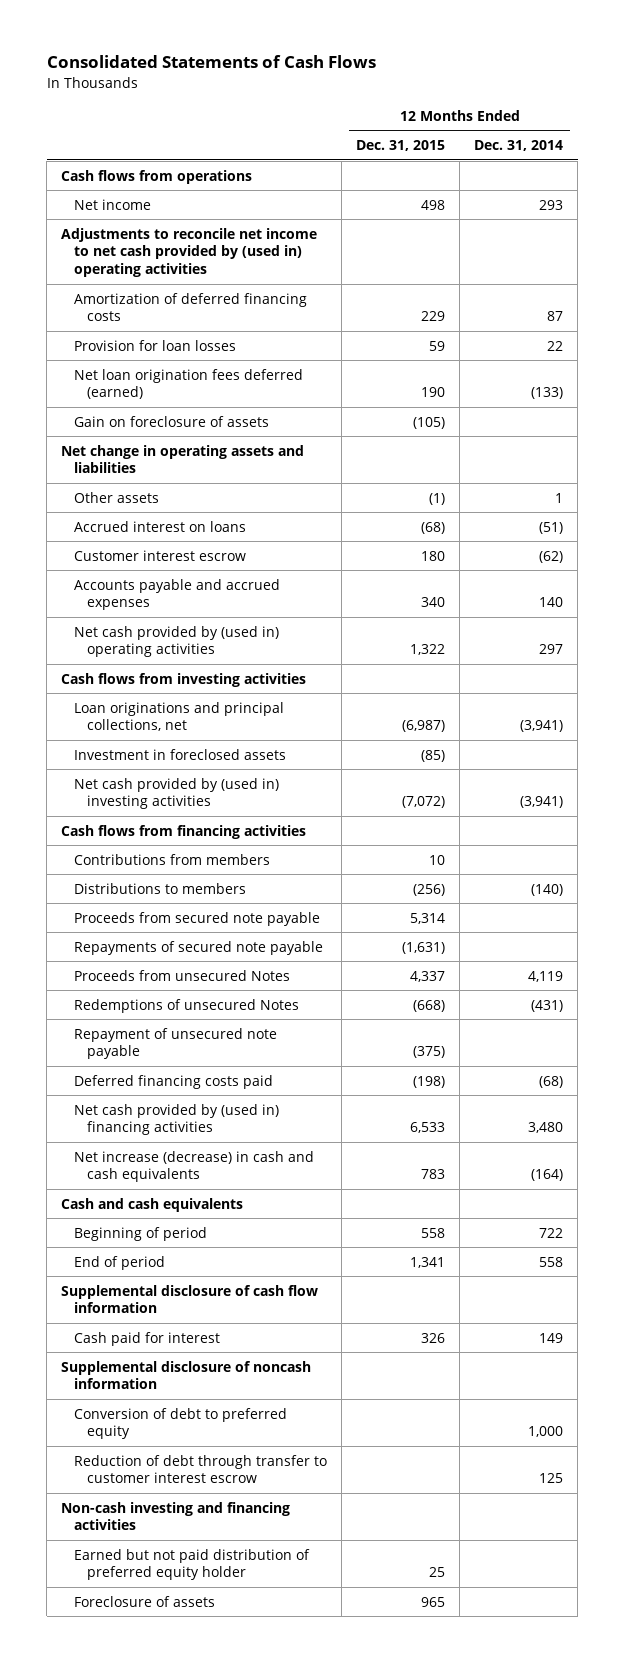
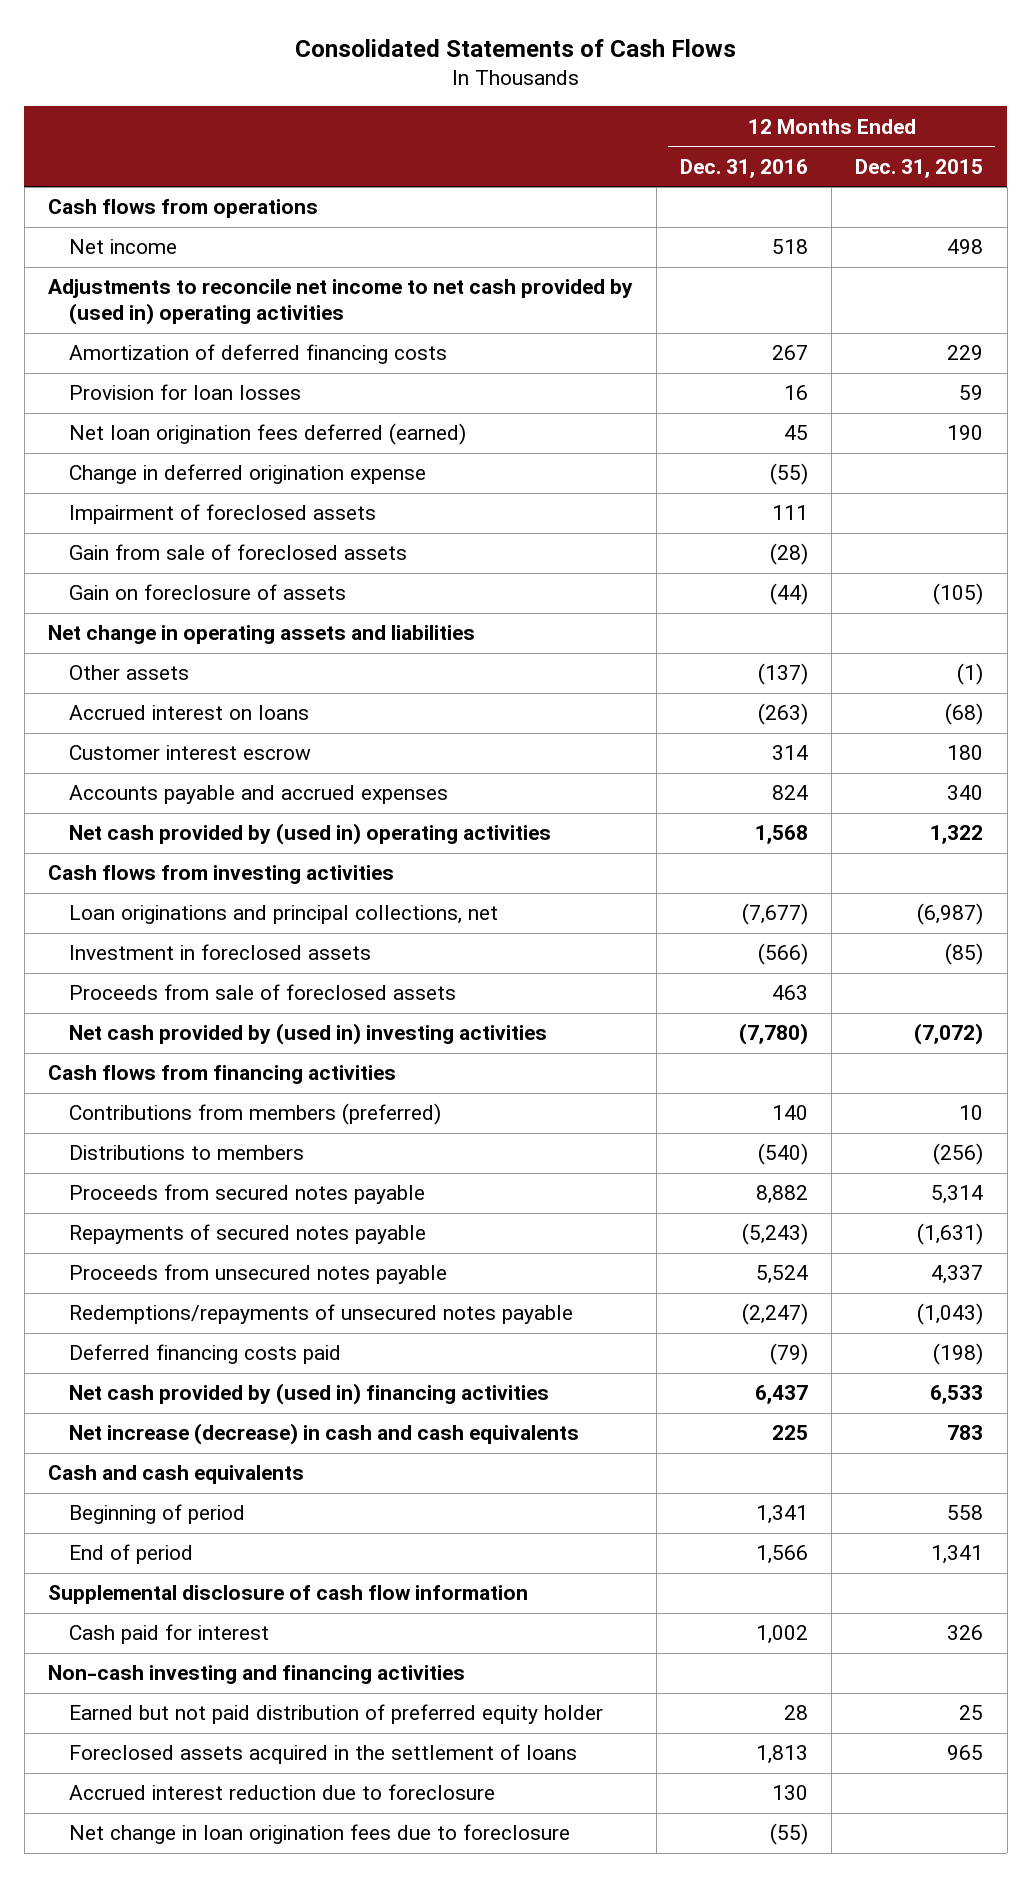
- | 12 Months Ended Dec. 31, 2015 | 12 Months Ended Dec. 31, 2014
+ | 12 Months Ended Dec. 31, 2016 | 12 Months Ended Dec. 31, 2015
+ Change in deferred origination expense | (55) |
+ Impairment of foreclosed assets | 111 |
+ Gain from sale of foreclosed assets | (28) |
+ Proceeds from sale of foreclosed assets | 463 |
- Contributions from members | 10 |
+ Contributions from members (preferred) | 140 | 10
- Proceeds from secured note payable | 5,314 |
- Repayments of secured note payable | (1,631) |
- Proceeds from unsecured Notes | 4,337 | 4,119
- Redemptions of unsecured Notes | (668) | (431)
- Repayment of unsecured note payable | (375) |
+ Proceeds from secured notes payable | 8,882 | 5,314
+ Repayments of secured notes payable | (5,243) | (1,631)
+ Proceeds from unsecured notes payable | 5,524 | 4,337
+ Redemptions/repayments of unsecured notes payable | (2,247) | (1,043)
- Supplemental disclosure of noncash information
- Conversion of debt to preferred equity | | 1,000
- Reduction of debt through transfer to customer interest escrow | | 125
- Foreclosure of assets | 965 |
+ Foreclosed assets acquired in the settlement of loans | 1,813 | 965
+ Accrued interest reduction due to foreclosure | 130 |
+ Net change in loan origination fees due to foreclosure | (55) |

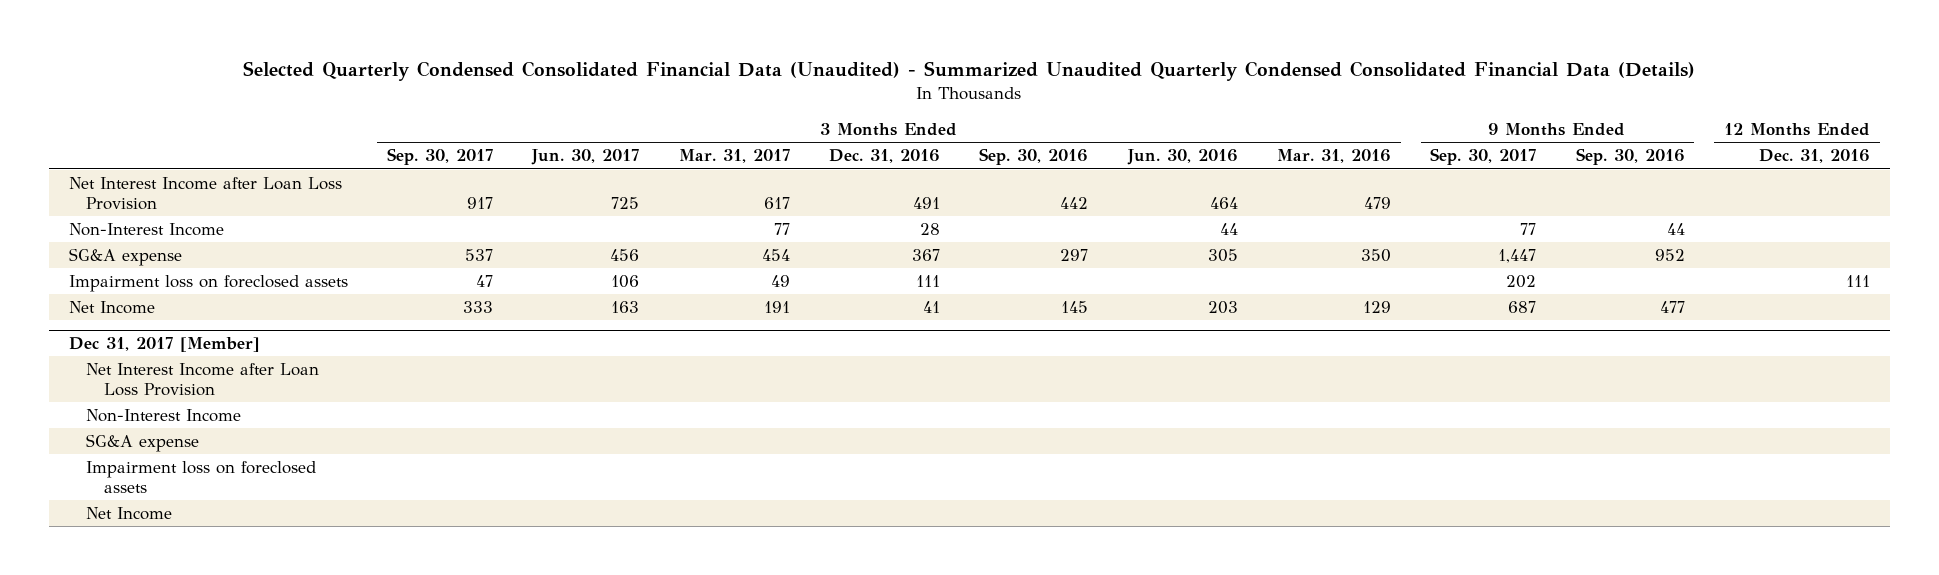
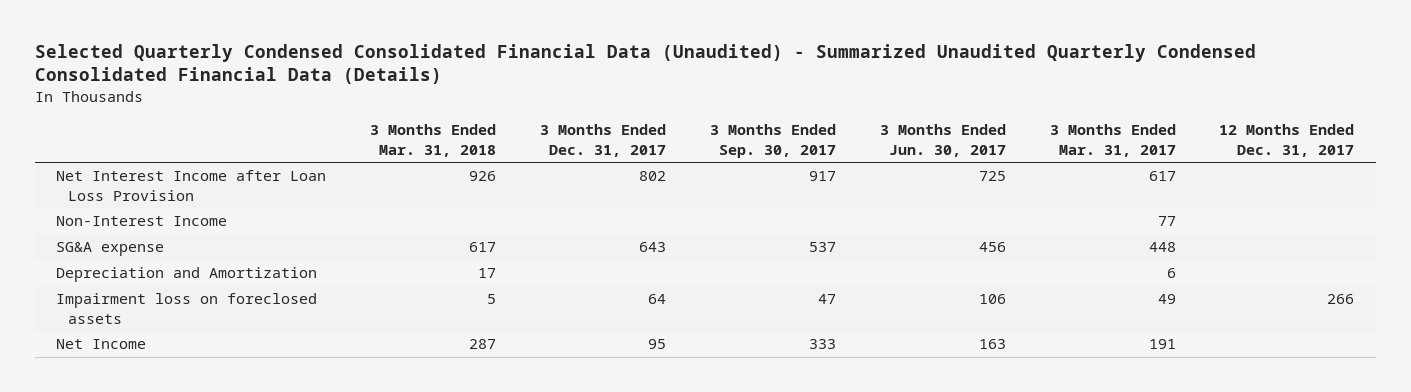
- | 3 Months Ended Sep. 30, 2017 | 3 Months Ended Jun. 30, 2017 | 3 Months Ended Mar. 31, 2017 | 3 Months Ended Dec. 31, 2016 | 3 Months Ended Sep. 30, 2016 | 3 Months Ended Jun. 30, 2016 | 3 Months Ended Mar. 31, 2016 | 9 Months Ended Sep. 30, 2017 | 9 Months Ended Sep. 30, 2016 | 12 Months Ended Dec. 31, 2016
+ | 3 Months Ended Mar. 31, 2018 | 3 Months Ended Dec. 31, 2017 | 3 Months Ended Sep. 30, 2017 | 3 Months Ended Jun. 30, 2017 | 3 Months Ended Mar. 31, 2017 | 12 Months Ended Dec. 31, 2017
- SG&A expense | 537 | 456 | 454 | 367 | 297 | 305 | 350 | 1,447 | 952 |
+ SG&A expense | 617 | 643 | 537 | 456 | 448 |
+ Depreciation and Amortization | 17 | | | | 6 |
- Dec 31, 2017 [Member]
- Net Interest Income after Loan Loss Provision
- Non-Interest Income
- SG&A expense
- Impairment loss on foreclosed assets
- Net Income

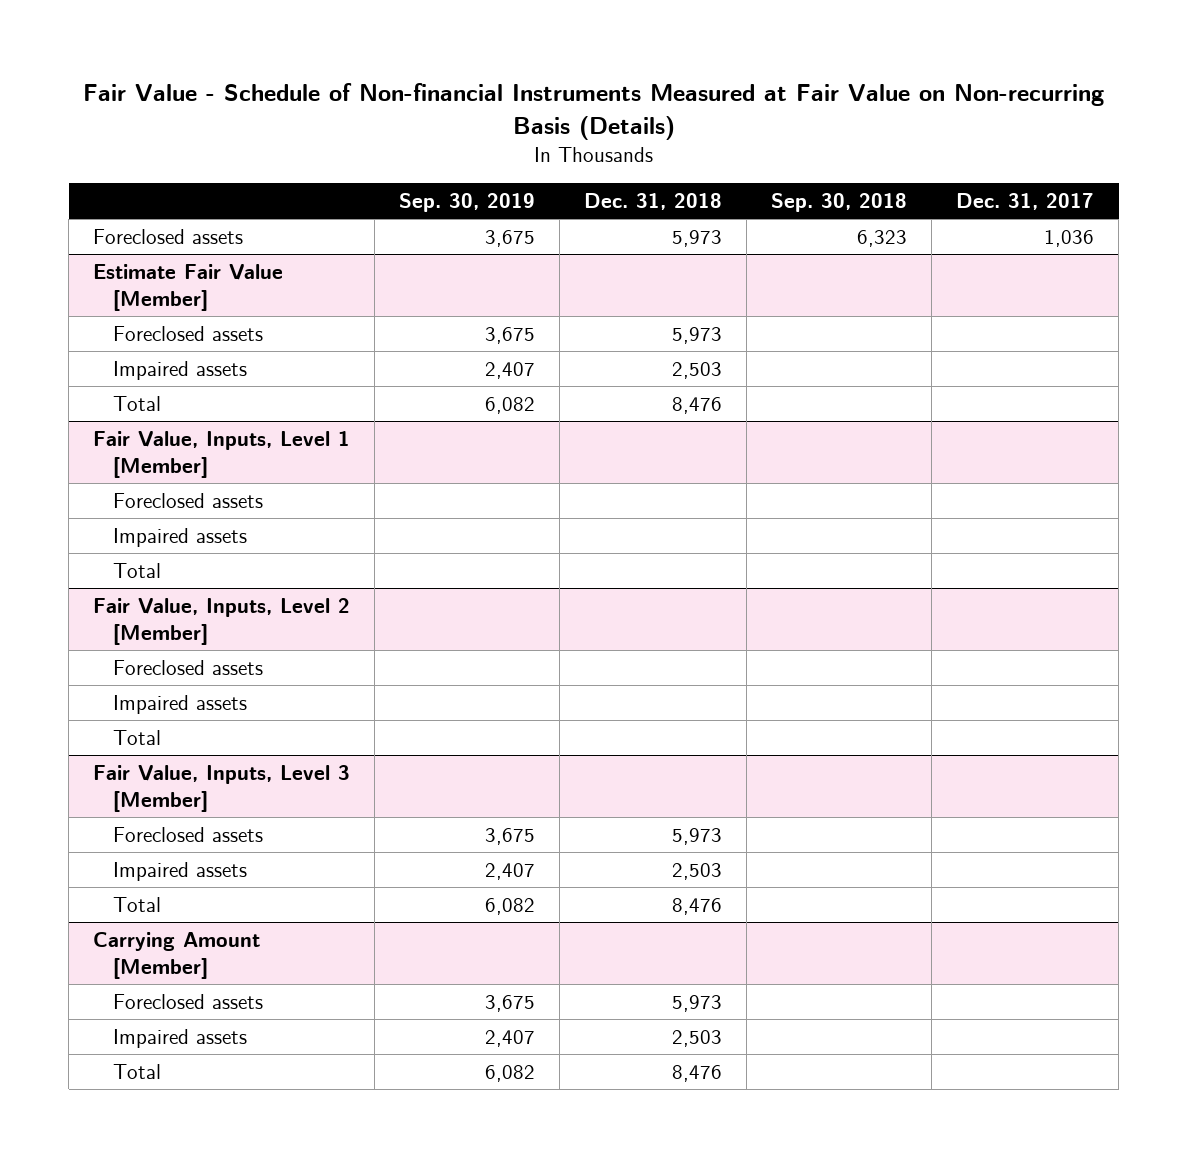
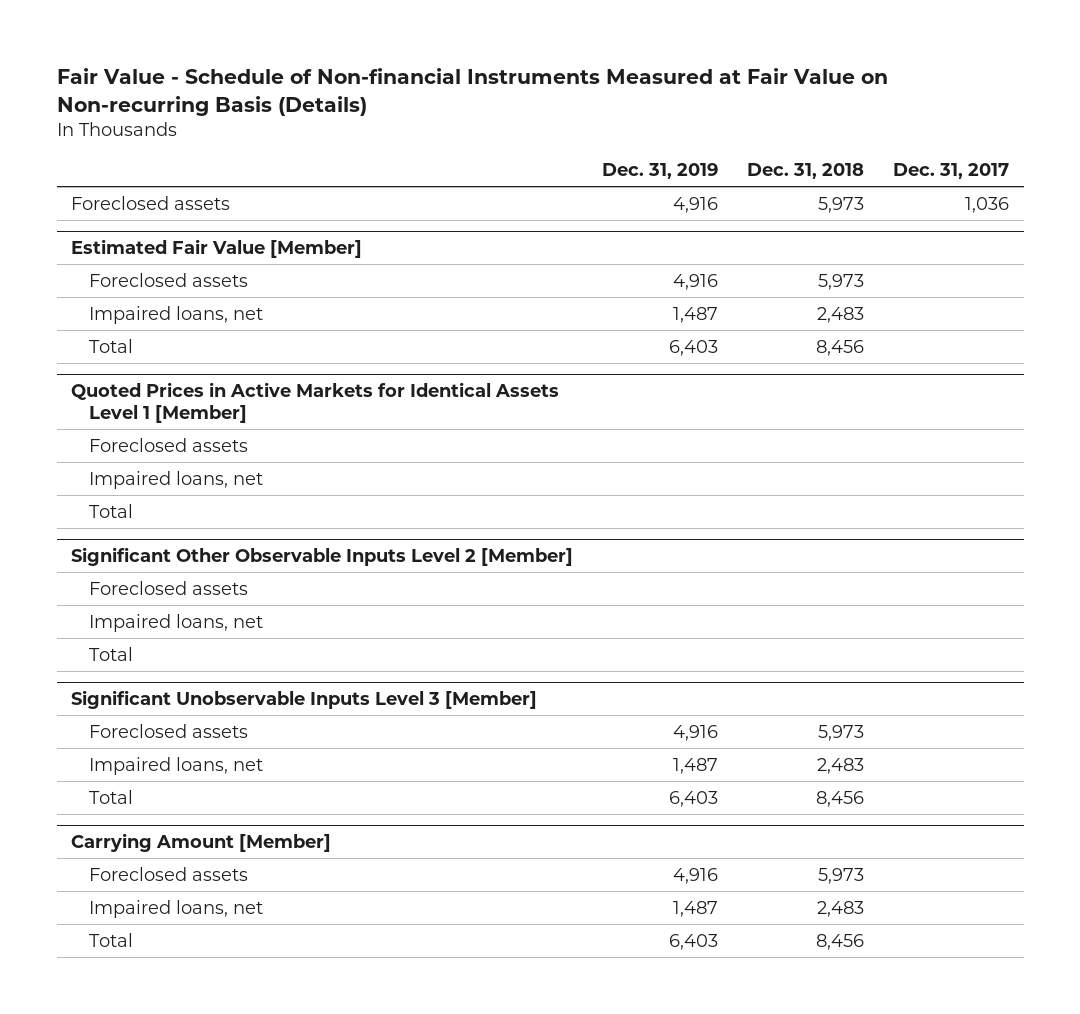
- | Sep. 30, 2019 | Dec. 31, 2018 | Sep. 30, 2018 | Dec. 31, 2017
+ | Dec. 31, 2019 | Dec. 31, 2018 | Dec. 31, 2017
- Estimate Fair Value [Member]
+ Estimated Fair Value [Member]
- Impaired assets | 2,407 | 2,503 | |
- Total | 6,082 | 8,476 | |
- Fair Value, Inputs, Level 1 [Member]
+ Impaired loans, net | 1,487 | 2,483 |
+ Total | 6,403 | 8,456 |
+ Quoted Prices in Active Markets for Identical Assets Level 1 [Member]
- Impaired assets
+ Impaired loans, net
- Fair Value, Inputs, Level 2 [Member]
+ Significant Other Observable Inputs Level 2 [Member]
- Impaired assets
+ Impaired loans, net
- Fair Value, Inputs, Level 3 [Member]
+ Significant Unobservable Inputs Level 3 [Member]
- Impaired assets | 2,407 | 2,503 | |
- Total | 6,082 | 8,476 | |
+ Impaired loans, net | 1,487 | 2,483 |
+ Total | 6,403 | 8,456 |
@ Carrying Amount [Member]
- Impaired assets | 2,407 | 2,503 | |
- Total | 6,082 | 8,476 | |
+ Impaired loans, net | 1,487 | 2,483 |
+ Total | 6,403 | 8,456 |

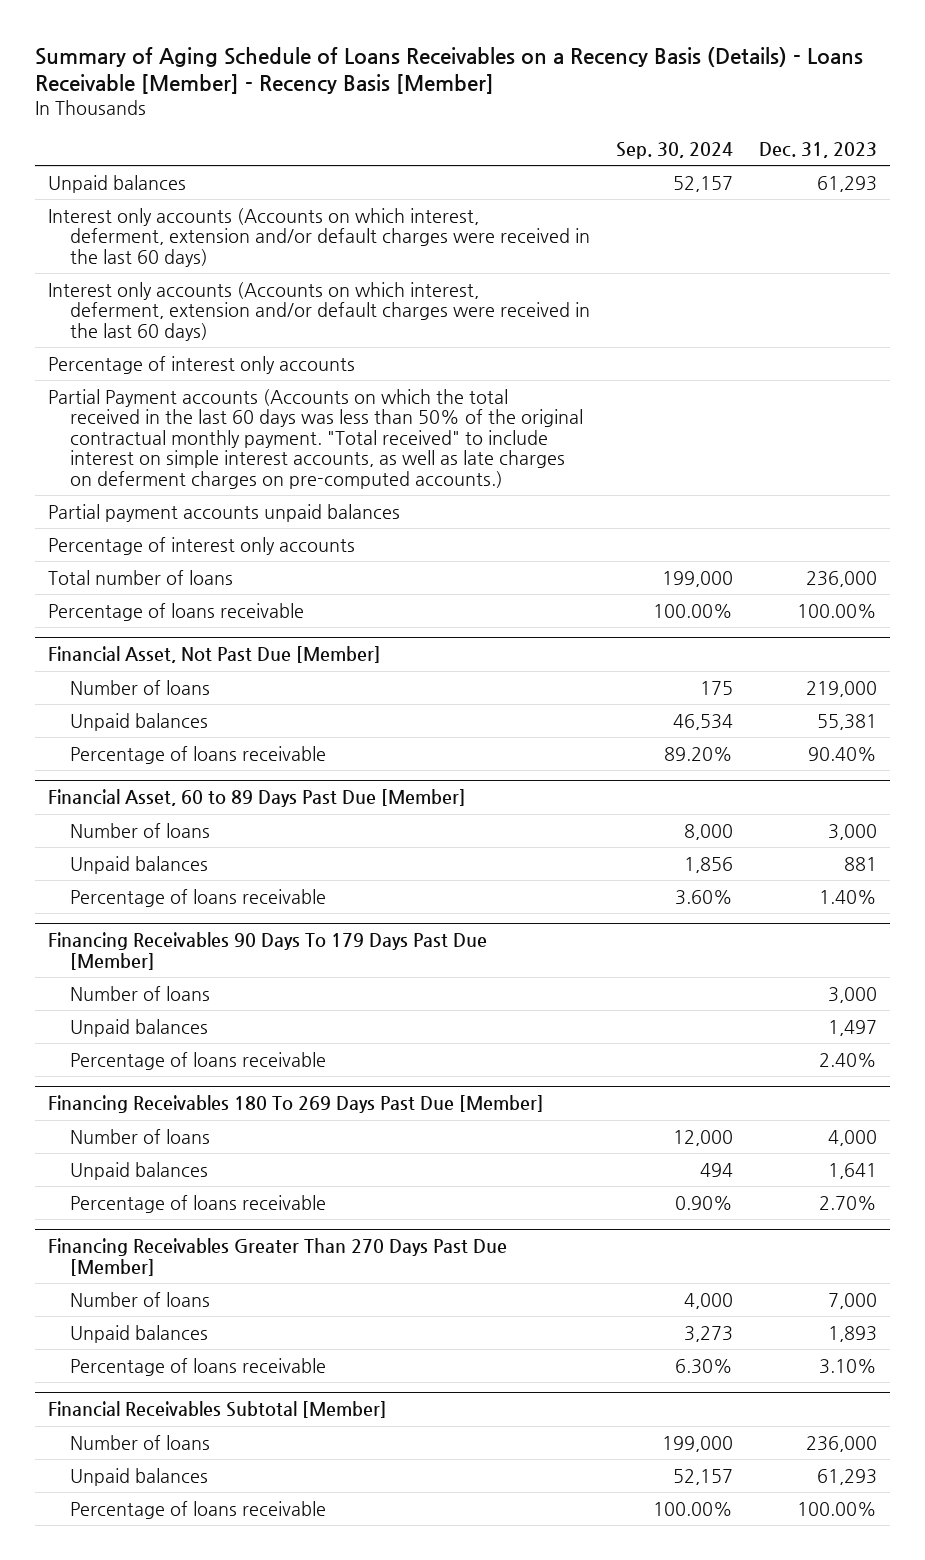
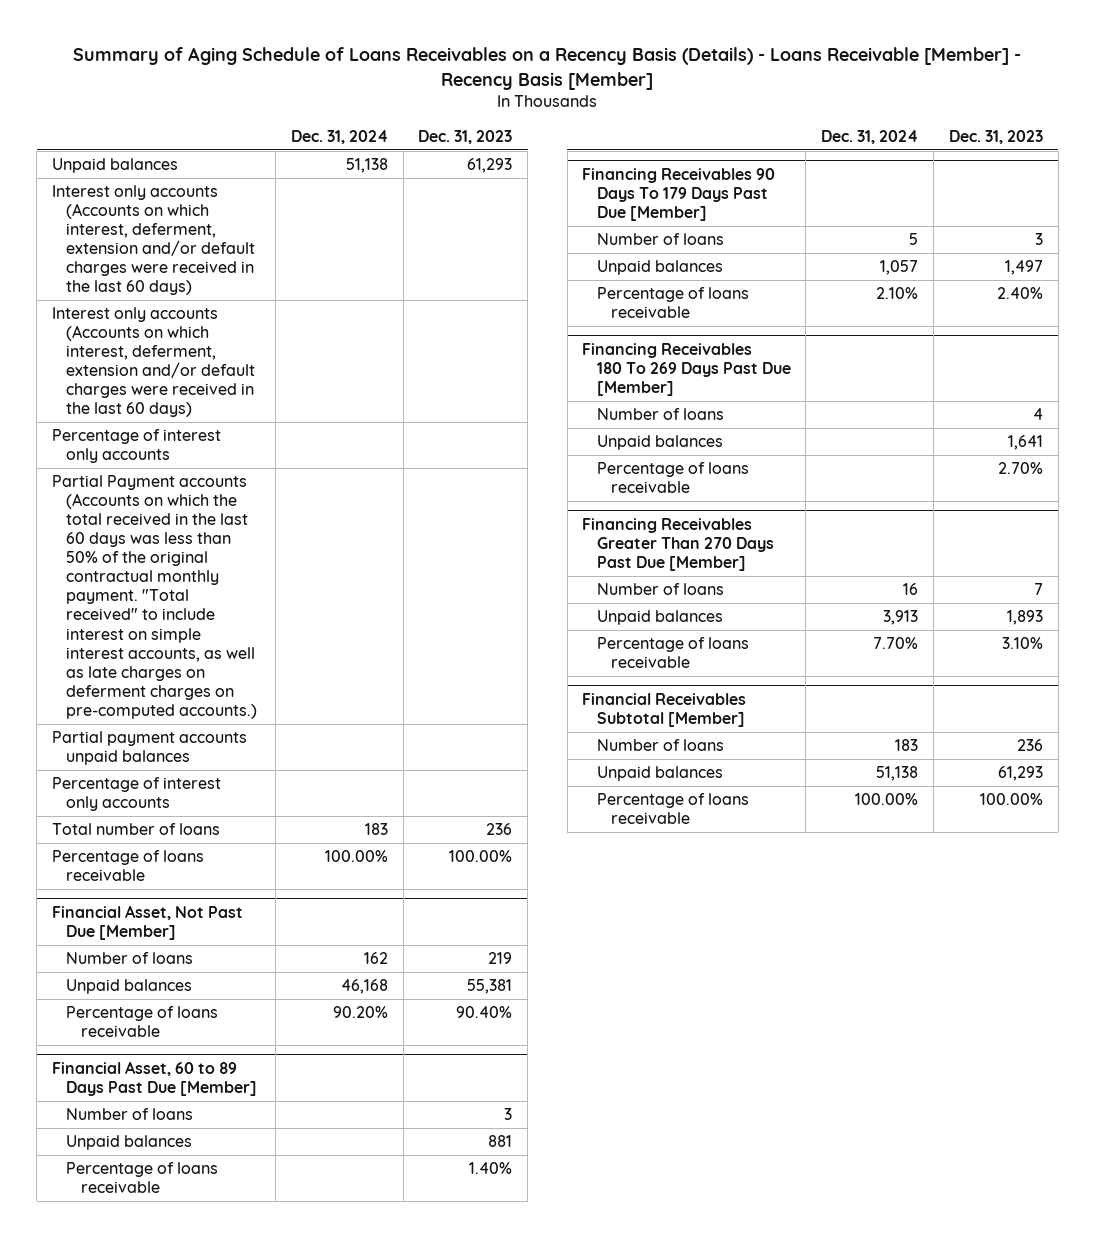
- | Sep. 30, 2024 | Dec. 31, 2023
+ | Dec. 31, 2024 | Dec. 31, 2023
- Total number of loans | 199,000 | 236,000
+ Total number of loans | 183 | 236
@ Financial Asset, Not Past Due [Member]
- Number of loans | 175 | 219,000
+ Number of loans | 162 | 219
@ Financial Asset, 60 to 89 Days Past Due [Member]
- Number of loans | 8,000 | 3,000
+ Number of loans | | 3
@ Financing Receivables 90 Days To 179 Days Past Due [Member]
- Number of loans | | 3,000
+ Number of loans | 5 | 3
@ Financing Receivables 180 To 269 Days Past Due [Member]
- Number of loans | 12,000 | 4,000
+ Number of loans | | 4
@ Financing Receivables Greater Than 270 Days Past Due [Member]
- Number of loans | 4,000 | 7,000
+ Number of loans | 16 | 7
@ Financial Receivables Subtotal [Member]
- Number of loans | 199,000 | 236,000
+ Number of loans | 183 | 236

